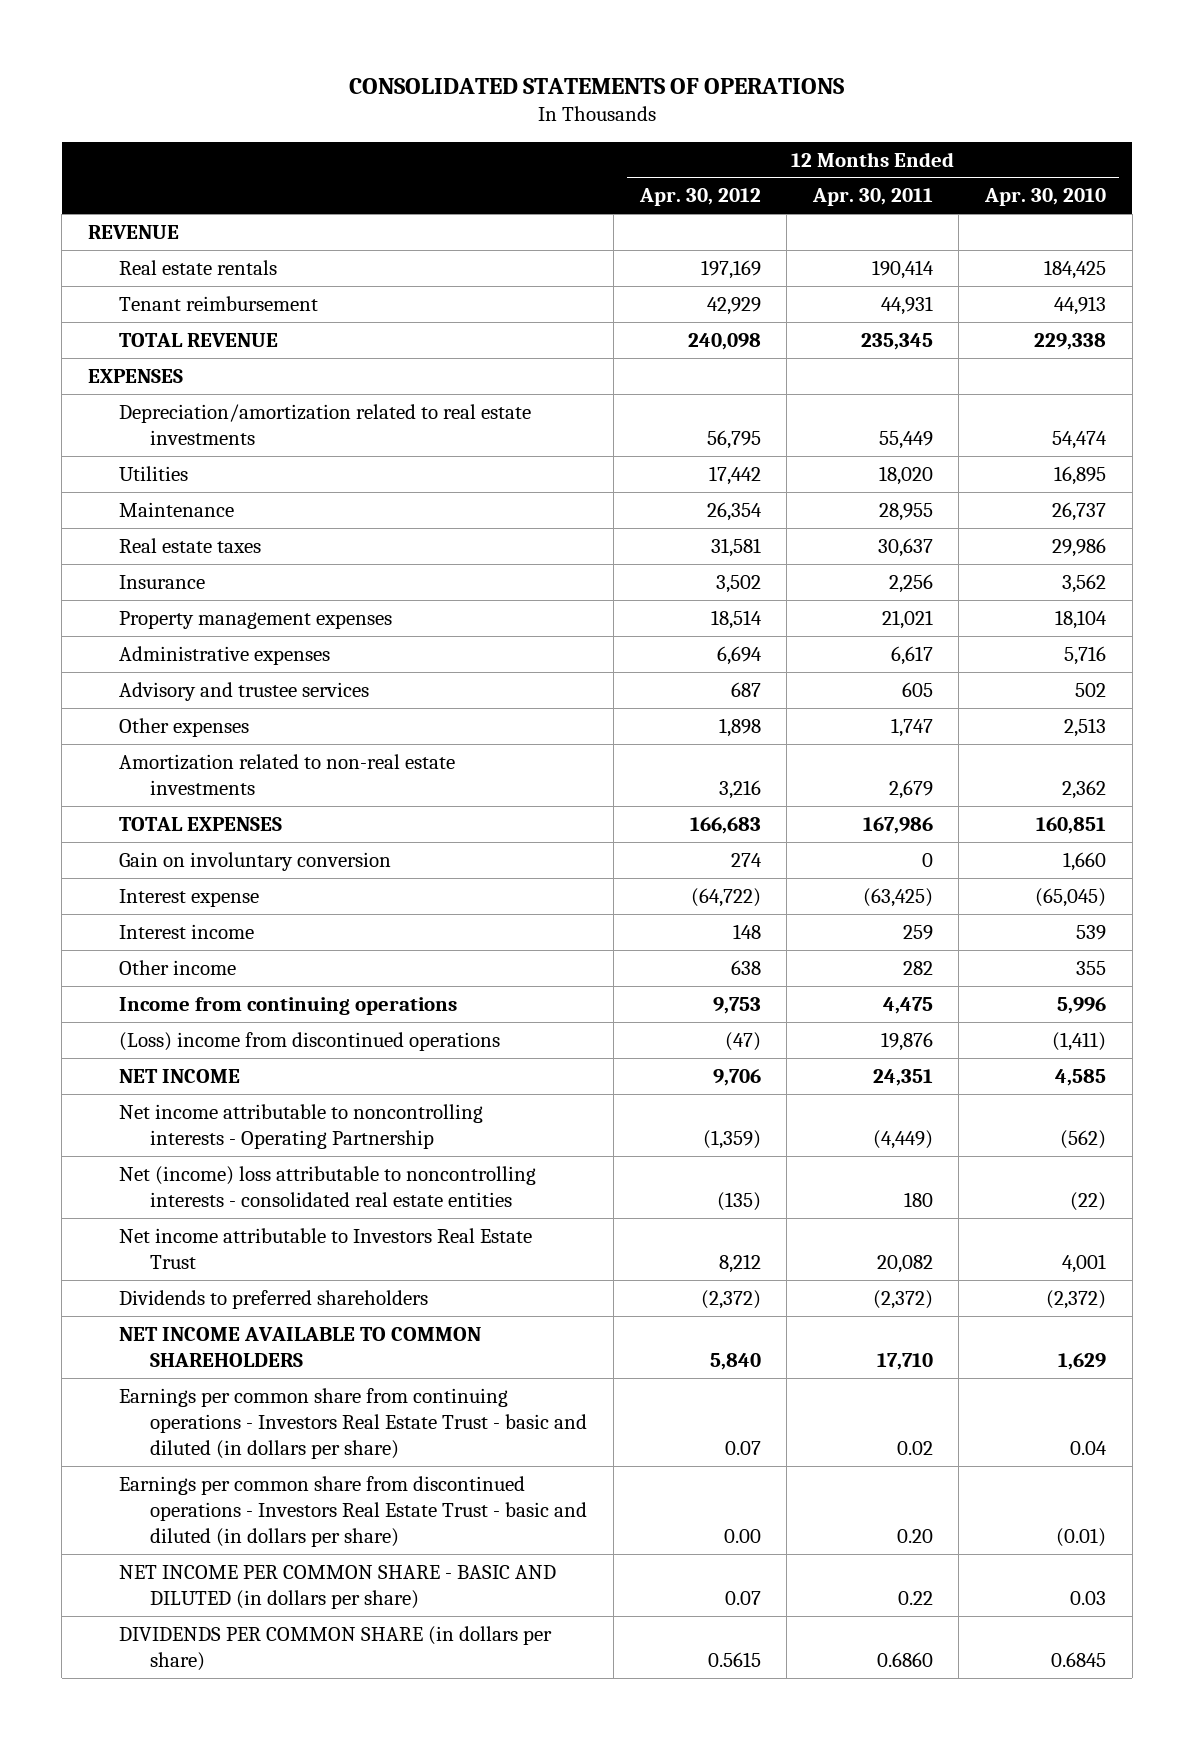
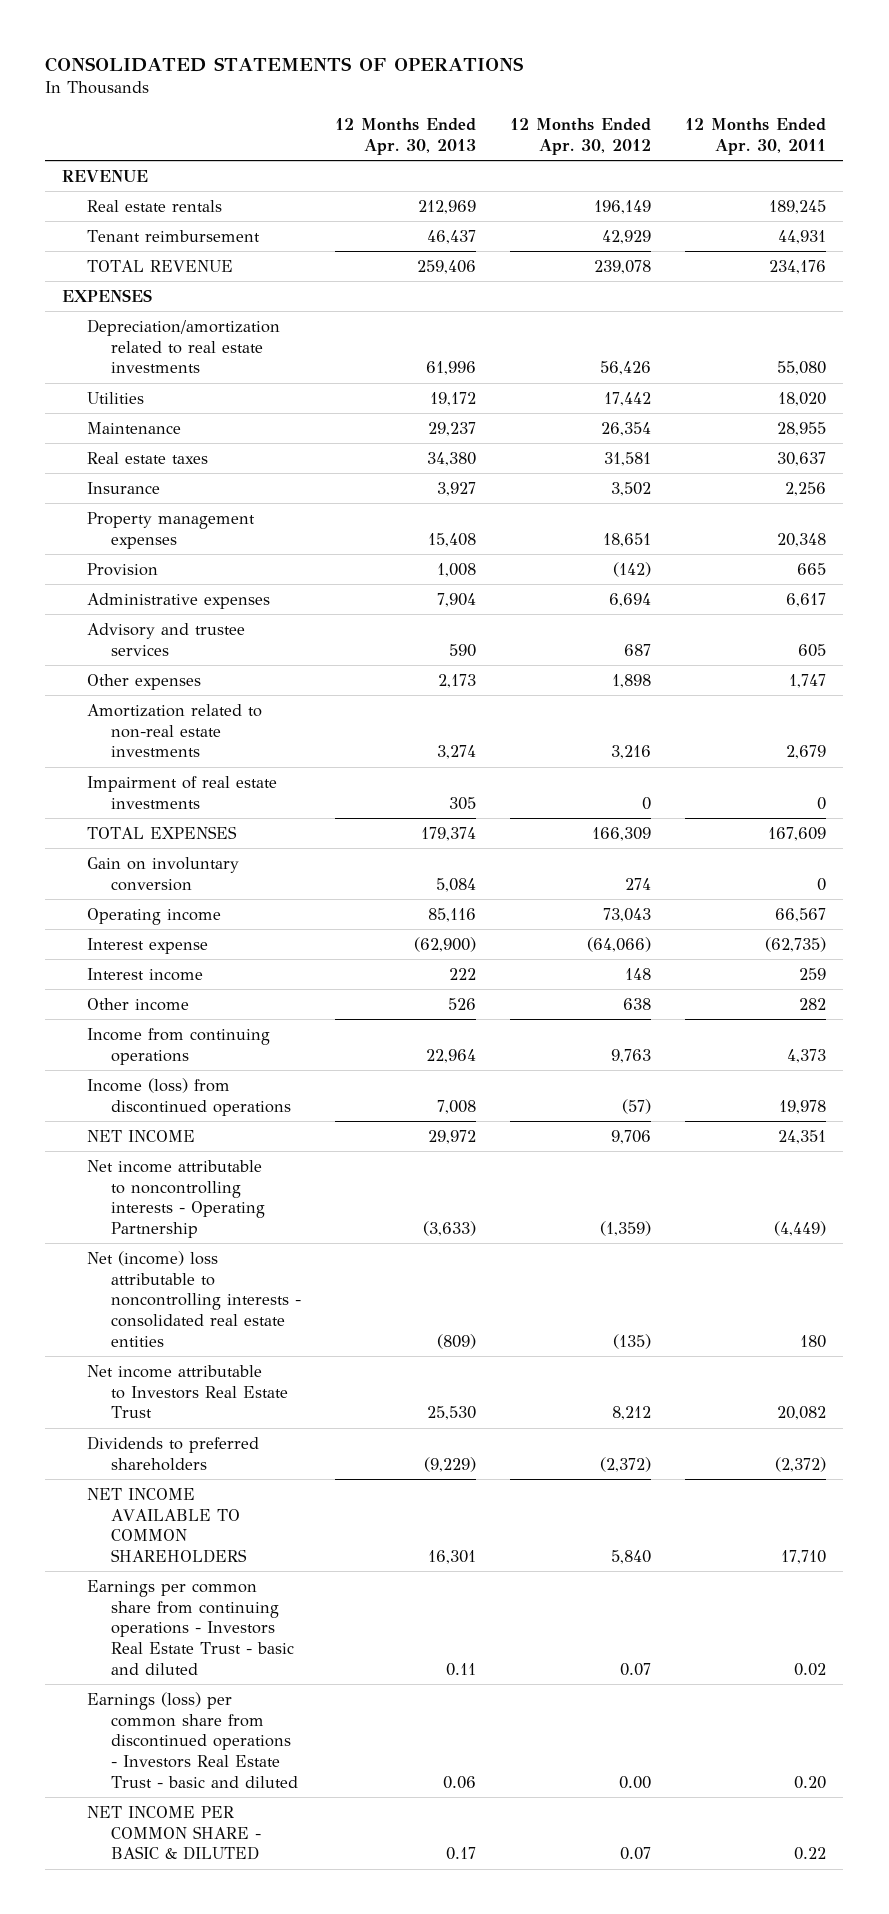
- | 12 Months Ended Apr. 30, 2012 | 12 Months Ended Apr. 30, 2011 | 12 Months Ended Apr. 30, 2010
+ | 12 Months Ended Apr. 30, 2013 | 12 Months Ended Apr. 30, 2012 | 12 Months Ended Apr. 30, 2011
- Real estate rentals | 197,169 | 190,414 | 184,425
+ Real estate rentals | 212,969 | 196,149 | 189,245
- TOTAL REVENUE | 240,098 | 235,345 | 229,338
+ TOTAL REVENUE | 259,406 | 239,078 | 234,176
- Depreciation/amortization related to real estate investments | 56,795 | 55,449 | 54,474
+ Depreciation/amortization related to real estate investments | 61,996 | 56,426 | 55,080
- Property management expenses | 18,514 | 21,021 | 18,104
+ Property management expenses | 15,408 | 18,651 | 20,348
+ Provision | 1,008 | (142) | 665
- TOTAL EXPENSES | 166,683 | 167,986 | 160,851
+ Impairment of real estate investments | 305 | 0 | 0
+ TOTAL EXPENSES | 179,374 | 166,309 | 167,609
- Interest expense | (64,722) | (63,425) | (65,045)
+ Operating income | 85,116 | 73,043 | 66,567
+ Interest expense | (62,900) | (64,066) | (62,735)
- Income from continuing operations | 9,753 | 4,475 | 5,996
- (Loss) income from discontinued operations | (47) | 19,876 | (1,411)
+ Income from continuing operations | 22,964 | 9,763 | 4,373
+ Income (loss) from discontinued operations | 7,008 | (57) | 19,978
- Earnings per common share from continuing operations - Investors Real Estate Trust - basic and diluted (in dollars per share) | 0.07 | 0.02 | 0.04
- Earnings per common share from discontinued operations - Investors Real Estate Trust - basic and diluted (in dollars per share) | 0.00 | 0.20 | (0.01)
- NET INCOME PER COMMON SHARE - BASIC AND DILUTED (in dollars per share) | 0.07 | 0.22 | 0.03
- DIVIDENDS PER COMMON SHARE (in dollars per share) | 0.5615 | 0.6860 | 0.6845
+ Earnings per common share from continuing operations - Investors Real Estate Trust - basic and diluted | 0.11 | 0.07 | 0.02
+ Earnings (loss) per common share from discontinued operations - Investors Real Estate Trust - basic and diluted | 0.06 | 0.00 | 0.20
+ NET INCOME PER COMMON SHARE - BASIC & DILUTED | 0.17 | 0.07 | 0.22

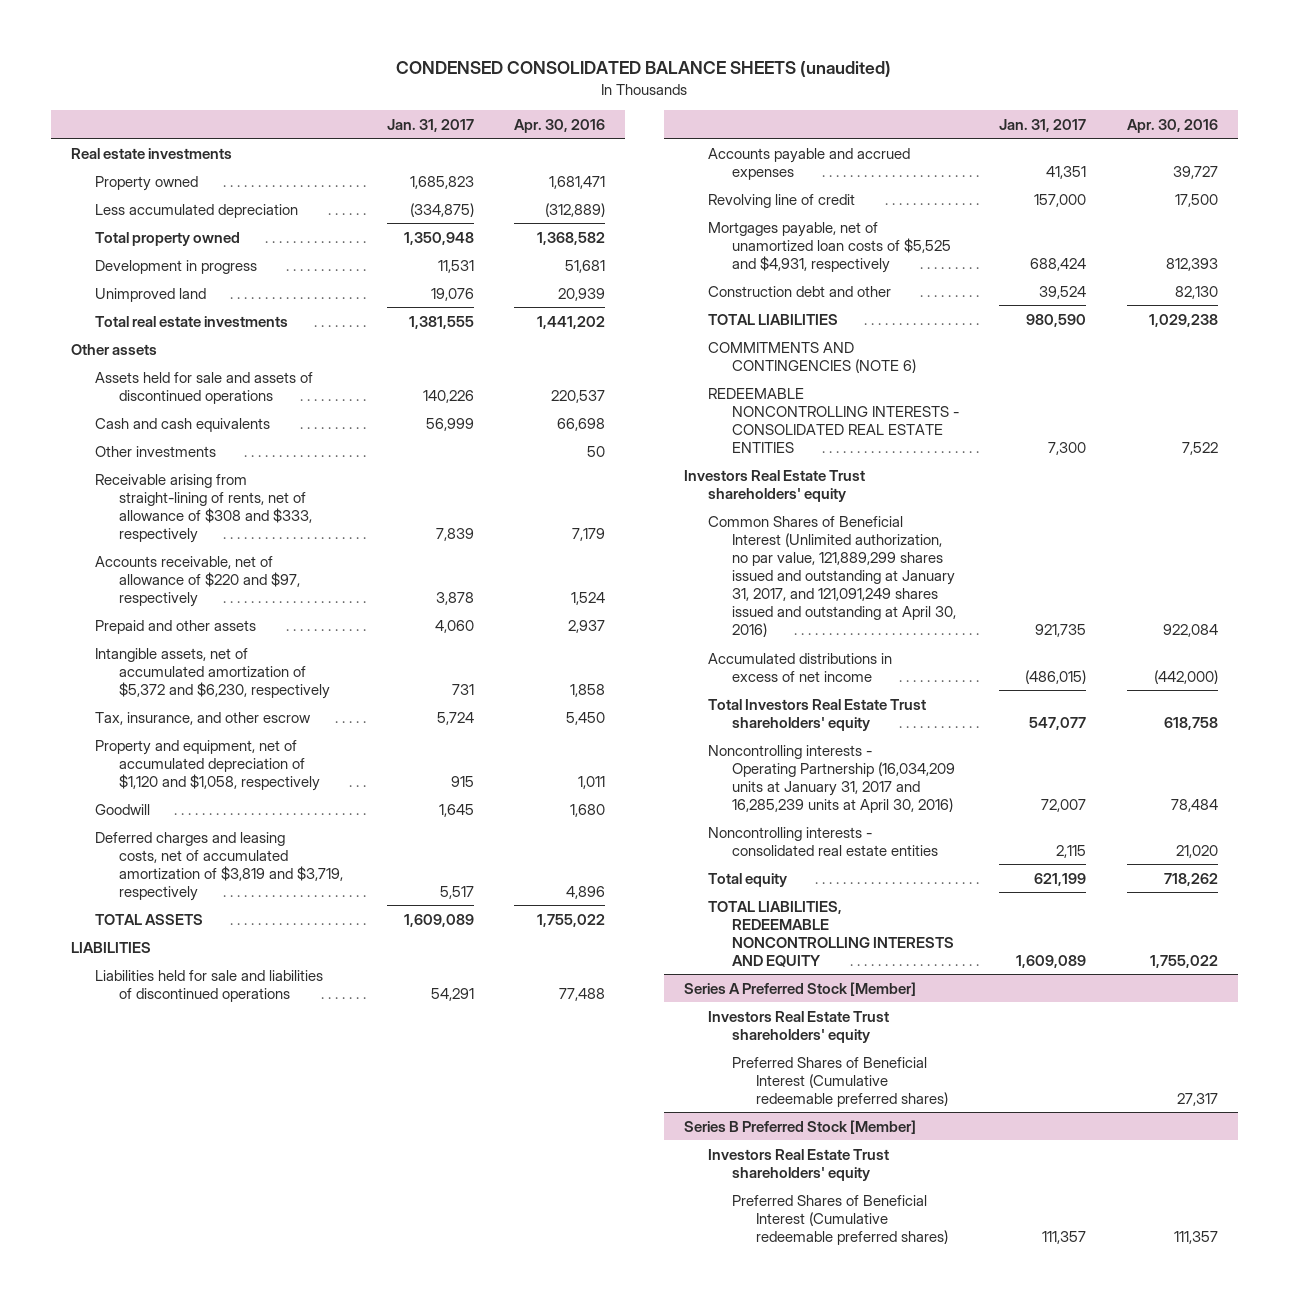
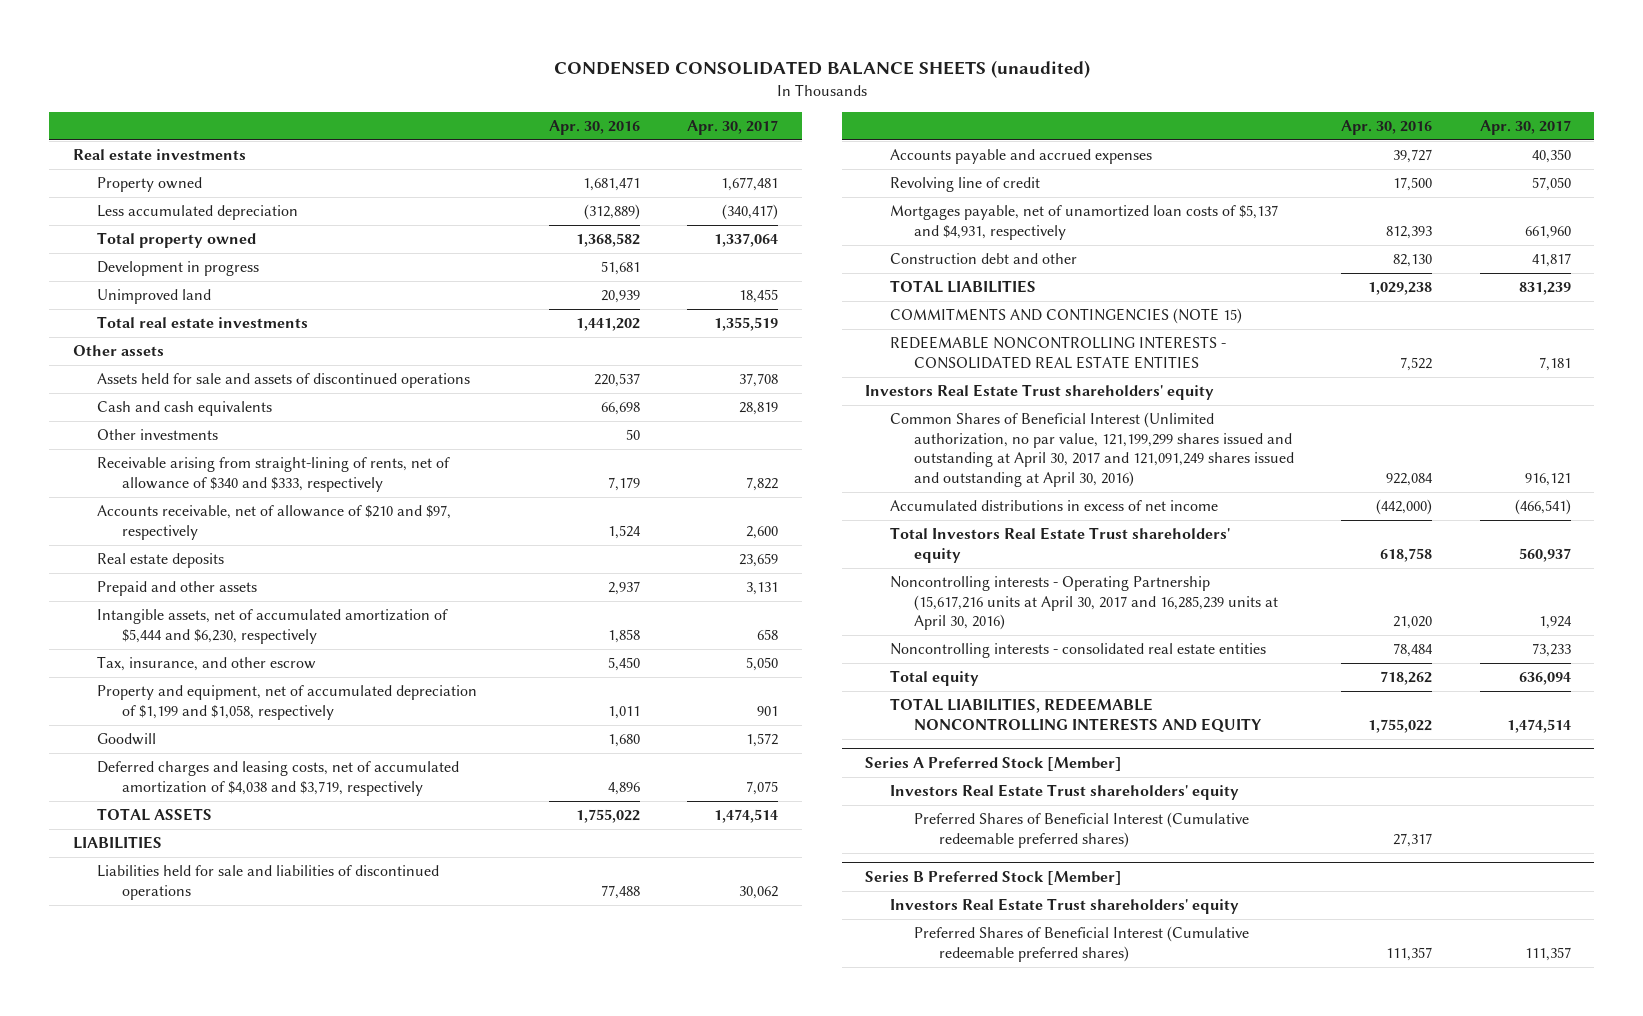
- | Jan. 31, 2017 | Apr. 30, 2016
+ | Apr. 30, 2016 | Apr. 30, 2017
- Receivable arising from straight-lining of rents, net of allowance of $308 and $333, respectively | 7,839 | 7,179
- Accounts receivable, net of allowance of $220 and $97, respectively | 3,878 | 1,524
+ Receivable arising from straight-lining of rents, net of allowance of $340 and $333, respectively | 7,179 | 7,822
+ Accounts receivable, net of allowance of $210 and $97, respectively | 1,524 | 2,600
+ Real estate deposits | | 23,659
- Intangible assets, net of accumulated amortization of $5,372 and $6,230, respectively | 731 | 1,858
+ Intangible assets, net of accumulated amortization of $5,444 and $6,230, respectively | 1,858 | 658
- Property and equipment, net of accumulated depreciation of $1,120 and $1,058, respectively | 915 | 1,011
+ Property and equipment, net of accumulated depreciation of $1,199 and $1,058, respectively | 1,011 | 901
- Deferred charges and leasing costs, net of accumulated amortization of $3,819 and $3,719, respectively | 5,517 | 4,896
+ Deferred charges and leasing costs, net of accumulated amortization of $4,038 and $3,719, respectively | 4,896 | 7,075
- Mortgages payable, net of unamortized loan costs of $5,525 and $4,931, respectively | 688,424 | 812,393
+ Mortgages payable, net of unamortized loan costs of $5,137 and $4,931, respectively | 812,393 | 661,960
- COMMITMENTS AND CONTINGENCIES (NOTE 6)
+ COMMITMENTS AND CONTINGENCIES (NOTE 15)
- Common Shares of Beneficial Interest (Unlimited authorization, no par value, 121,889,299 shares issued and outstanding at January 31, 2017, and 121,091,249 shares issued and outstanding at April 30, 2016) | 921,735 | 922,084
+ Common Shares of Beneficial Interest (Unlimited authorization, no par value, 121,199,299 shares issued and outstanding at April 30, 2017 and 121,091,249 shares issued and outstanding at April 30, 2016) | 922,084 | 916,121
- Noncontrolling interests - Operating Partnership (16,034,209 units at January 31, 2017 and 16,285,239 units at April 30, 2016) | 72,007 | 78,484
- Noncontrolling interests - consolidated real estate entities | 2,115 | 21,020
+ Noncontrolling interests - Operating Partnership (15,617,216 units at April 30, 2017 and 16,285,239 units at April 30, 2016) | 21,020 | 1,924
+ Noncontrolling interests - consolidated real estate entities | 78,484 | 73,233

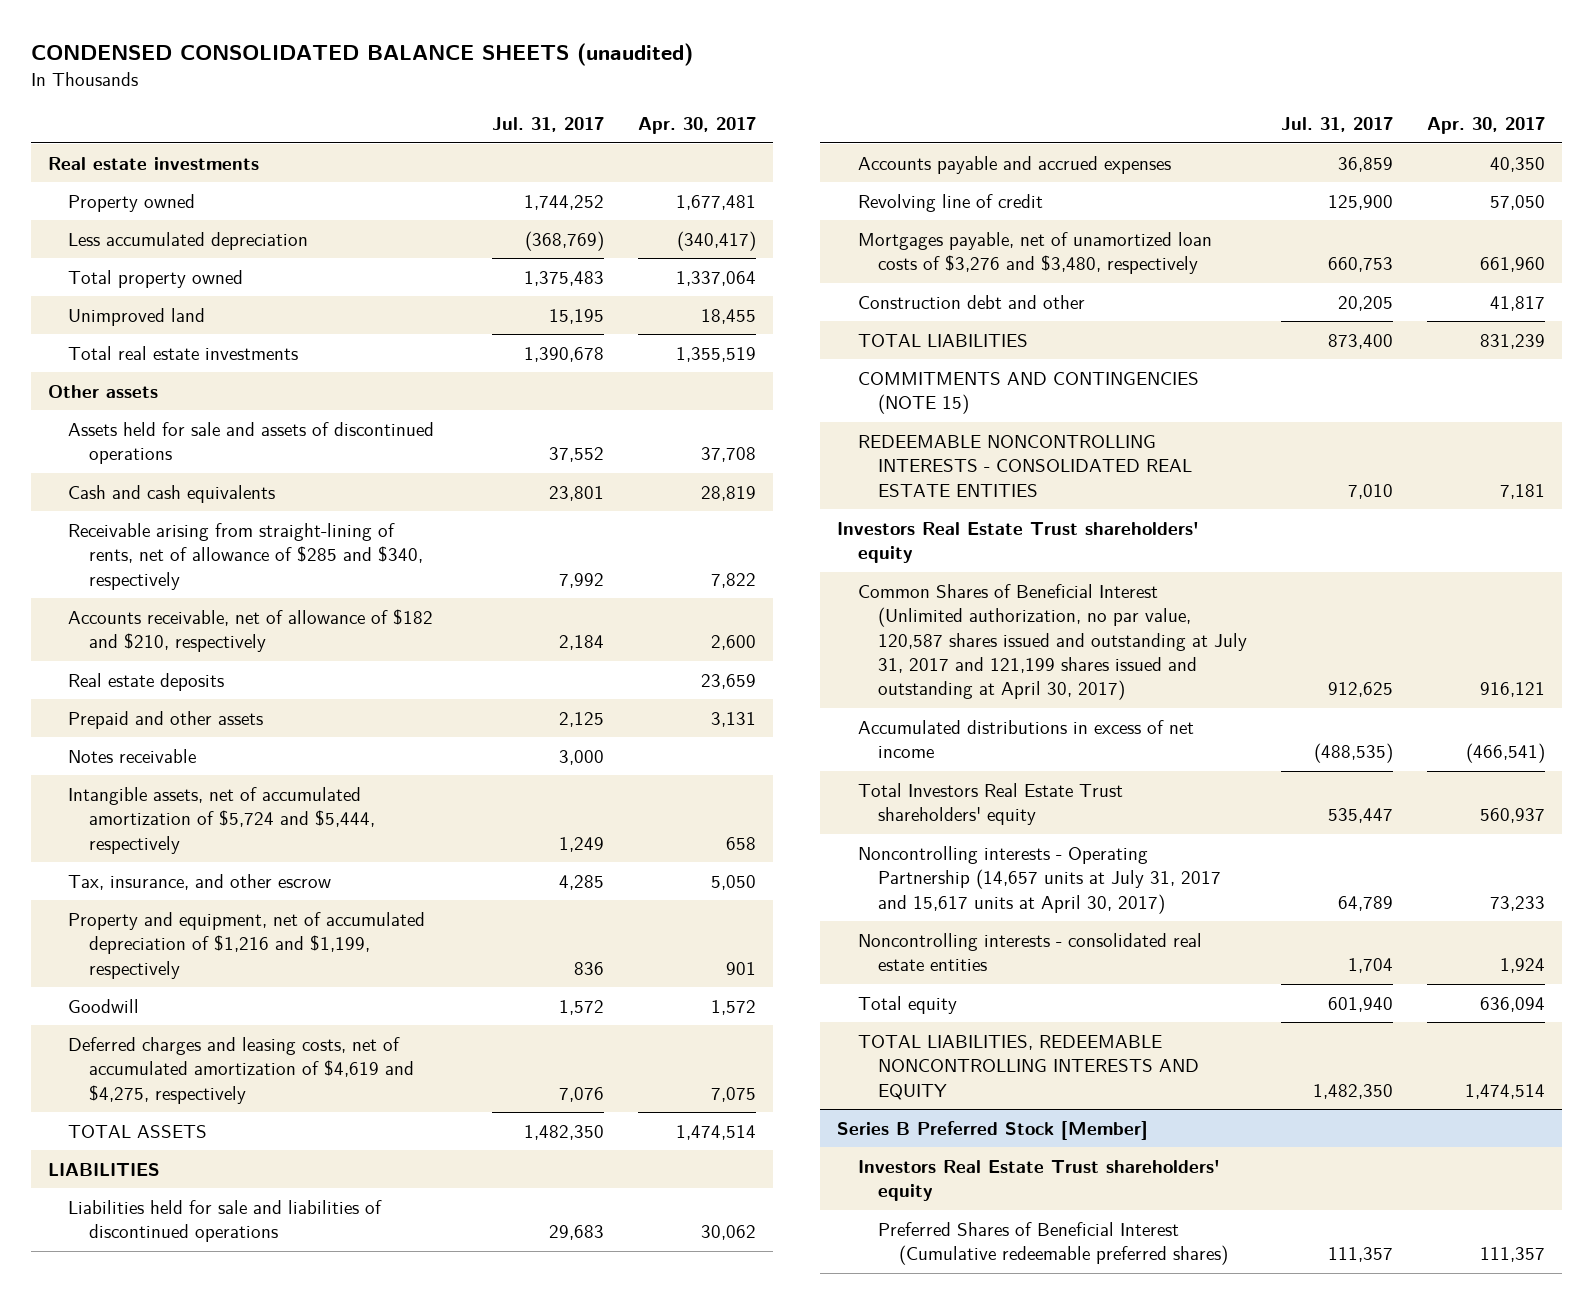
- | Apr. 30, 2016 | Apr. 30, 2017
+ | Jul. 31, 2017 | Apr. 30, 2017
- Development in progress | 51,681 |
- Other investments | 50 |
- Receivable arising from straight-lining of rents, net of allowance of $340 and $333, respectively | 7,179 | 7,822
- Accounts receivable, net of allowance of $210 and $97, respectively | 1,524 | 2,600
+ Receivable arising from straight-lining of rents, net of allowance of $285 and $340, respectively | 7,992 | 7,822
+ Accounts receivable, net of allowance of $182 and $210, respectively | 2,184 | 2,600
- Intangible assets, net of accumulated amortization of $5,444 and $6,230, respectively | 1,858 | 658
+ Notes receivable | 3,000 |
+ Intangible assets, net of accumulated amortization of $5,724 and $5,444, respectively | 1,249 | 658
- Property and equipment, net of accumulated depreciation of $1,199 and $1,058, respectively | 1,011 | 901
+ Property and equipment, net of accumulated depreciation of $1,216 and $1,199, respectively | 836 | 901
- Deferred charges and leasing costs, net of accumulated amortization of $4,038 and $3,719, respectively | 4,896 | 7,075
+ Deferred charges and leasing costs, net of accumulated amortization of $4,619 and $4,275, respectively | 7,076 | 7,075
- Mortgages payable, net of unamortized loan costs of $5,137 and $4,931, respectively | 812,393 | 661,960
+ Mortgages payable, net of unamortized loan costs of $3,276 and $3,480, respectively | 660,753 | 661,960
- Common Shares of Beneficial Interest (Unlimited authorization, no par value, 121,199,299 shares issued and outstanding at April 30, 2017 and 121,091,249 shares issued and outstanding at April 30, 2016) | 922,084 | 916,121
+ Common Shares of Beneficial Interest (Unlimited authorization, no par value, 120,587 shares issued and outstanding at July 31, 2017 and 121,199 shares issued and outstanding at April 30, 2017) | 912,625 | 916,121
- Noncontrolling interests - Operating Partnership (15,617,216 units at April 30, 2017 and 16,285,239 units at April 30, 2016) | 21,020 | 1,924
- Noncontrolling interests - consolidated real estate entities | 78,484 | 73,233
+ Noncontrolling interests - Operating Partnership (14,657 units at July 31, 2017 and 15,617 units at April 30, 2017) | 64,789 | 73,233
+ Noncontrolling interests - consolidated real estate entities | 1,704 | 1,924
- Series A Preferred Stock [Member]
- Investors Real Estate Trust shareholders' equity
- Preferred Shares of Beneficial Interest (Cumulative redeemable preferred shares) | 27,317 |

